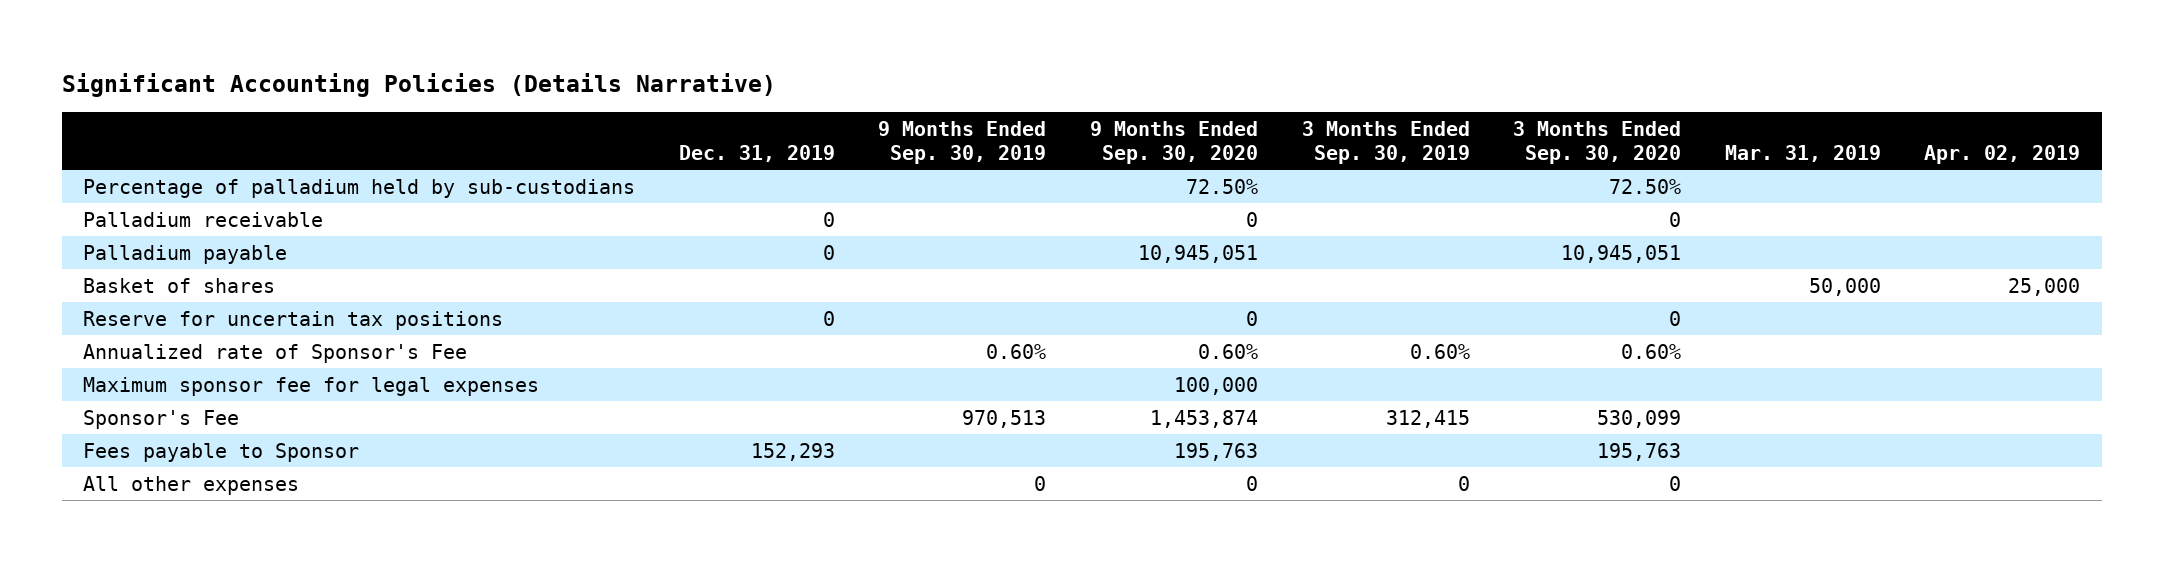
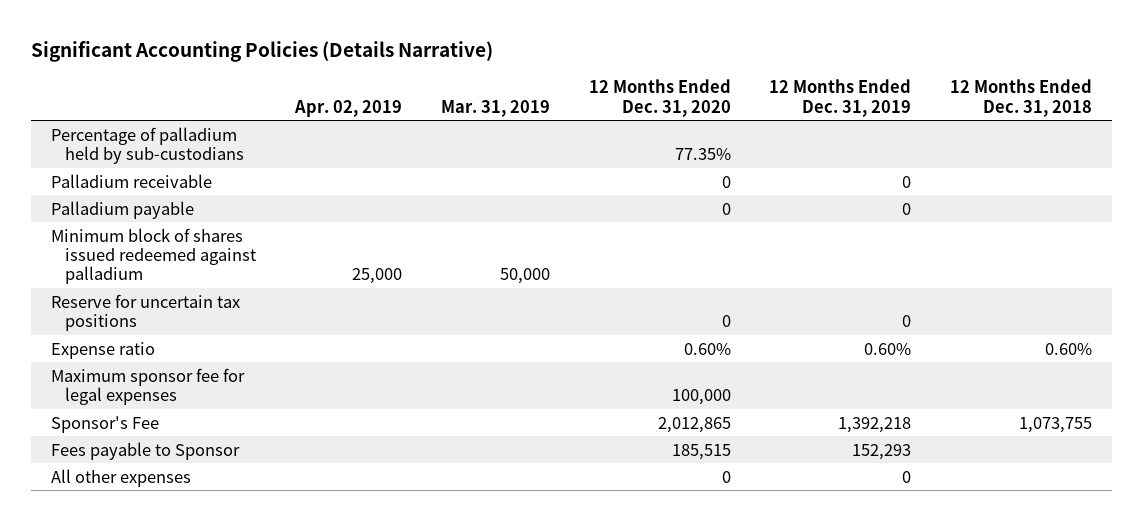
- | Dec. 31, 2019 | 9 Months Ended Sep. 30, 2019 | 9 Months Ended Sep. 30, 2020 | 3 Months Ended Sep. 30, 2019 | 3 Months Ended Sep. 30, 2020 | Mar. 31, 2019 | Apr. 02, 2019
+ | Apr. 02, 2019 | Mar. 31, 2019 | 12 Months Ended Dec. 31, 2020 | 12 Months Ended Dec. 31, 2019 | 12 Months Ended Dec. 31, 2018
- Basket of shares | | | | | | 50,000 | 25,000
+ Minimum block of shares issued redeemed against palladium | 25,000 | 50,000 | | |
- Annualized rate of Sponsor's Fee | | 0.60% | 0.60% | 0.60% | 0.60% | |
+ Expense ratio | | | 0.60% | 0.60% | 0.60%

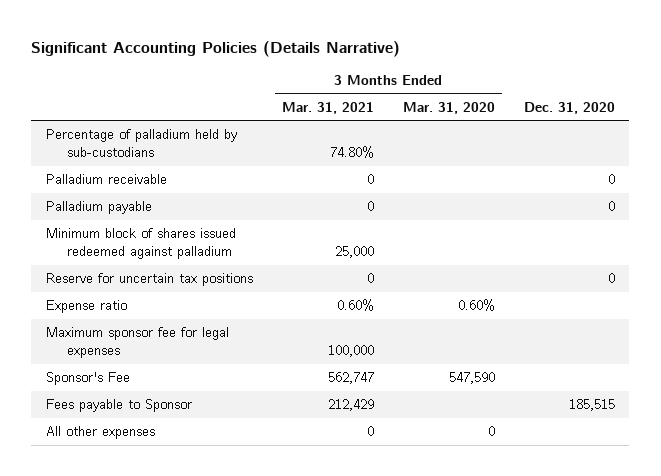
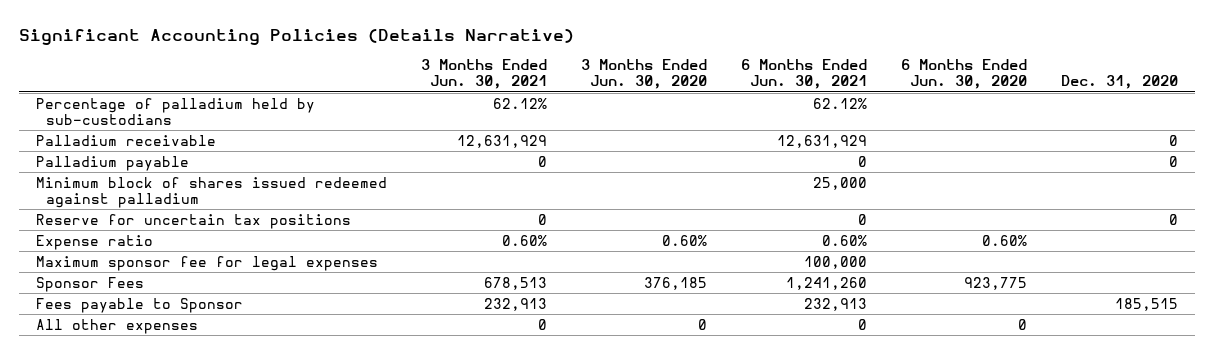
- | 3 Months Ended Mar. 31, 2021 | 3 Months Ended Mar. 31, 2020 | Dec. 31, 2020
+ | 3 Months Ended Jun. 30, 2021 | 3 Months Ended Jun. 30, 2020 | 6 Months Ended Jun. 30, 2021 | 6 Months Ended Jun. 30, 2020 | Dec. 31, 2020
- Sponsor's Fee | 562,747 | 547,590 |
+ Sponsor Fees | 678,513 | 376,185 | 1,241,260 | 923,775 |

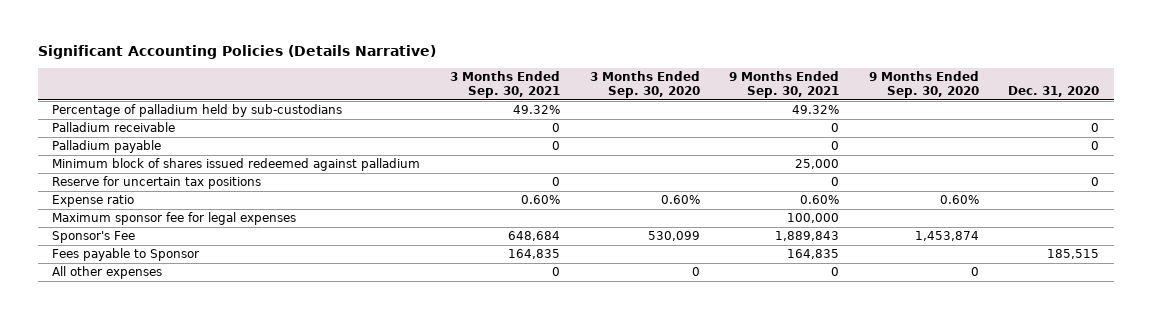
- | 3 Months Ended Jun. 30, 2021 | 3 Months Ended Jun. 30, 2020 | 6 Months Ended Jun. 30, 2021 | 6 Months Ended Jun. 30, 2020 | Dec. 31, 2020
+ | 3 Months Ended Sep. 30, 2021 | 3 Months Ended Sep. 30, 2020 | 9 Months Ended Sep. 30, 2021 | 9 Months Ended Sep. 30, 2020 | Dec. 31, 2020
- Sponsor Fees | 678,513 | 376,185 | 1,241,260 | 923,775 |
+ Sponsor's Fee | 648,684 | 530,099 | 1,889,843 | 1,453,874 |

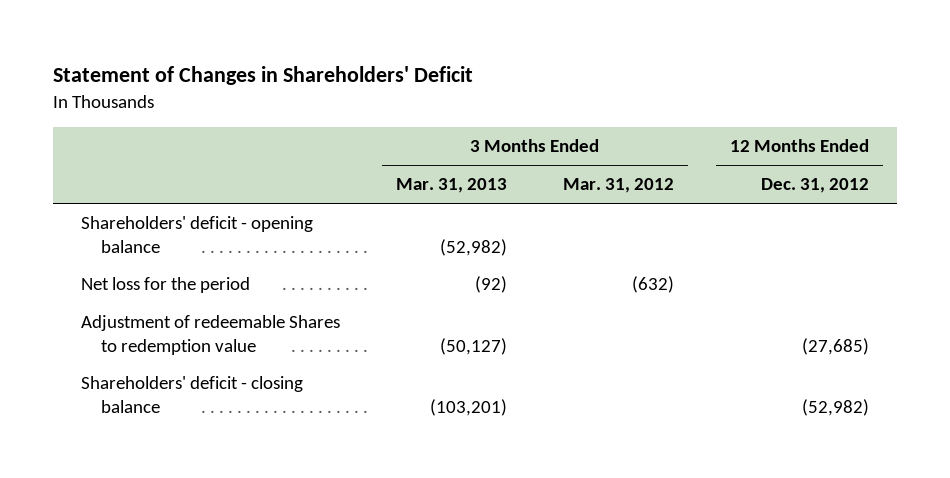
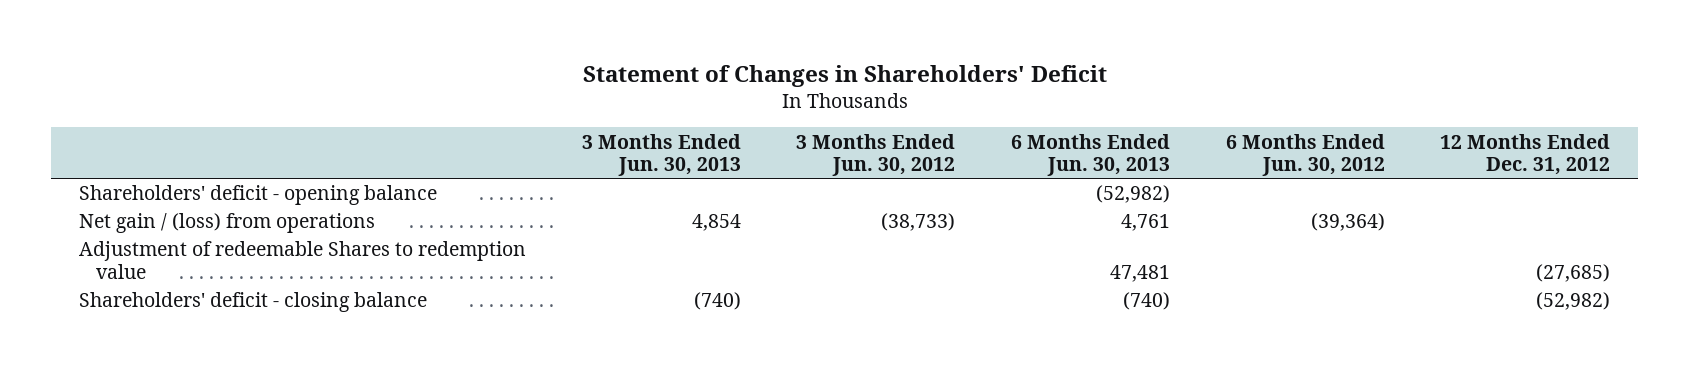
- | 3 Months Ended Mar. 31, 2013 | 3 Months Ended Mar. 31, 2012 | 12 Months Ended Dec. 31, 2012
+ | 3 Months Ended Jun. 30, 2013 | 3 Months Ended Jun. 30, 2012 | 6 Months Ended Jun. 30, 2013 | 6 Months Ended Jun. 30, 2012 | 12 Months Ended Dec. 31, 2012
- Net loss for the period | (92) | (632) |
+ Net gain / (loss) from operations | 4,854 | (38,733) | 4,761 | (39,364) |

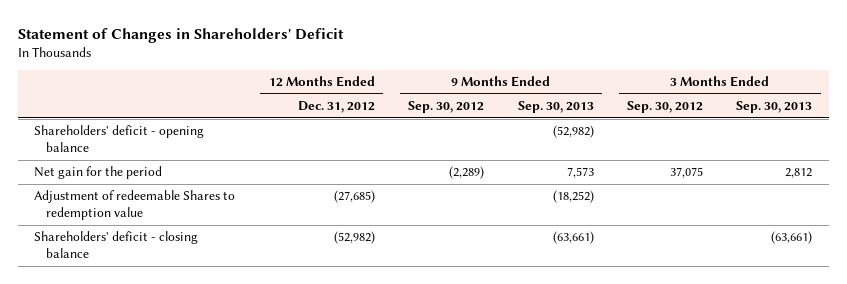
- | 3 Months Ended Jun. 30, 2013 | 3 Months Ended Jun. 30, 2012 | 6 Months Ended Jun. 30, 2013 | 6 Months Ended Jun. 30, 2012 | 12 Months Ended Dec. 31, 2012
+ | 12 Months Ended Dec. 31, 2012 | 9 Months Ended Sep. 30, 2012 | 9 Months Ended Sep. 30, 2013 | 3 Months Ended Sep. 30, 2012 | 3 Months Ended Sep. 30, 2013
- Net gain / (loss) from operations | 4,854 | (38,733) | 4,761 | (39,364) |
+ Net gain for the period | | (2,289) | 7,573 | 37,075 | 2,812

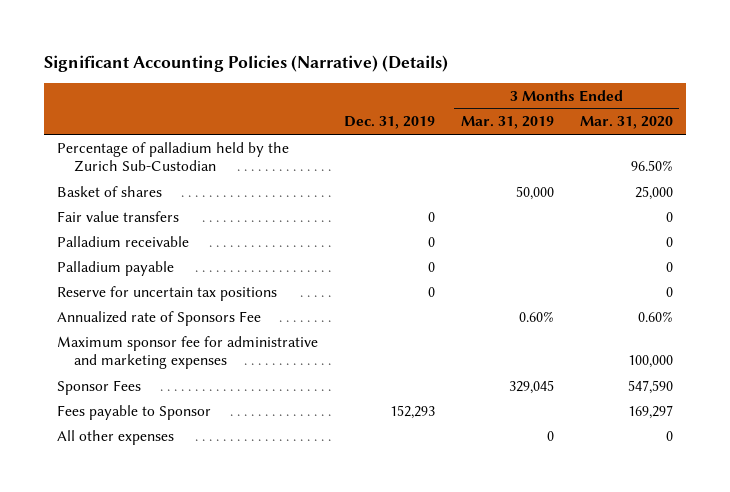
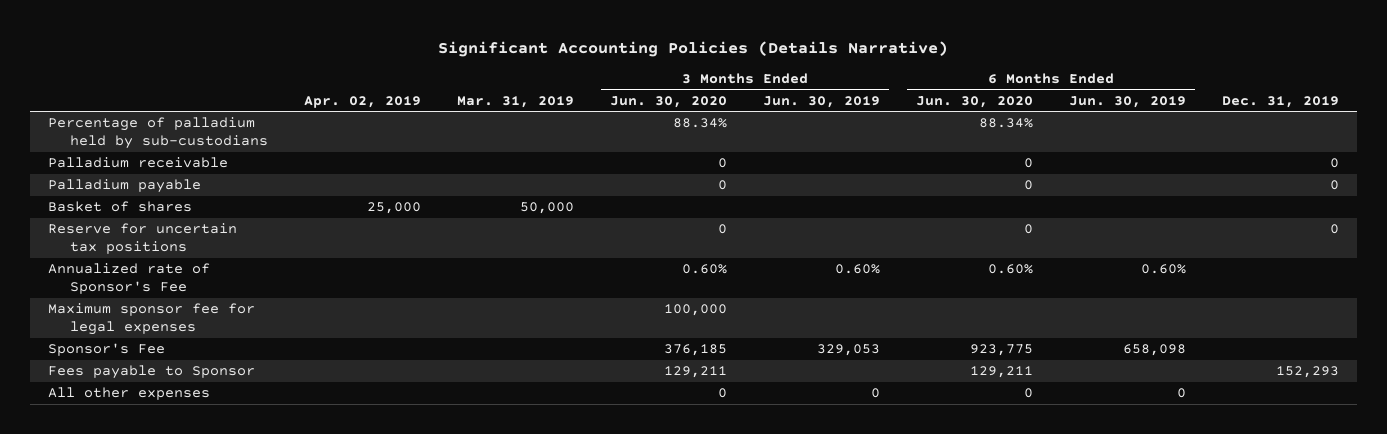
- Significant Accounting Policies (Narrative) (Details)
+ Significant Accounting Policies (Details Narrative)
- | Dec. 31, 2019 | 3 Months Ended Mar. 31, 2019 | 3 Months Ended Mar. 31, 2020
+ | Apr. 02, 2019 | Mar. 31, 2019 | 3 Months Ended Jun. 30, 2020 | 3 Months Ended Jun. 30, 2019 | 6 Months Ended Jun. 30, 2020 | 6 Months Ended Jun. 30, 2019 | Dec. 31, 2019
- Percentage of palladium held by the Zurich Sub-Custodian | | | 96.50%
- Fair value transfers | 0 | | 0
+ Percentage of palladium held by sub-custodians | | | 88.34% | | 88.34% | |
moved down: Basket of shares | 25,000 | 50,000 | | | | |
- Annualized rate of Sponsors Fee | | 0.60% | 0.60%
- Maximum sponsor fee for administrative and marketing expenses | | | 100,000
- Sponsor Fees | | 329,045 | 547,590
+ Annualized rate of Sponsor's Fee | | | 0.60% | 0.60% | 0.60% | 0.60% |
+ Maximum sponsor fee for legal expenses | | | 100,000 | | | |
+ Sponsor's Fee | | | 376,185 | 329,053 | 923,775 | 658,098 |

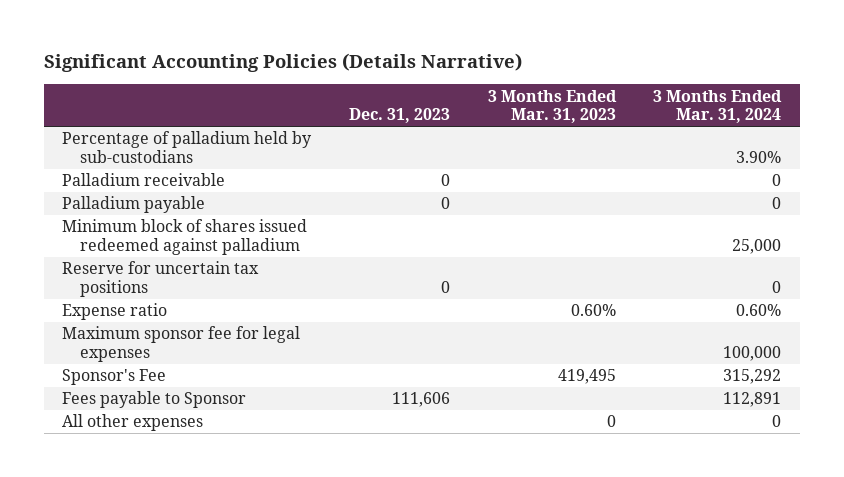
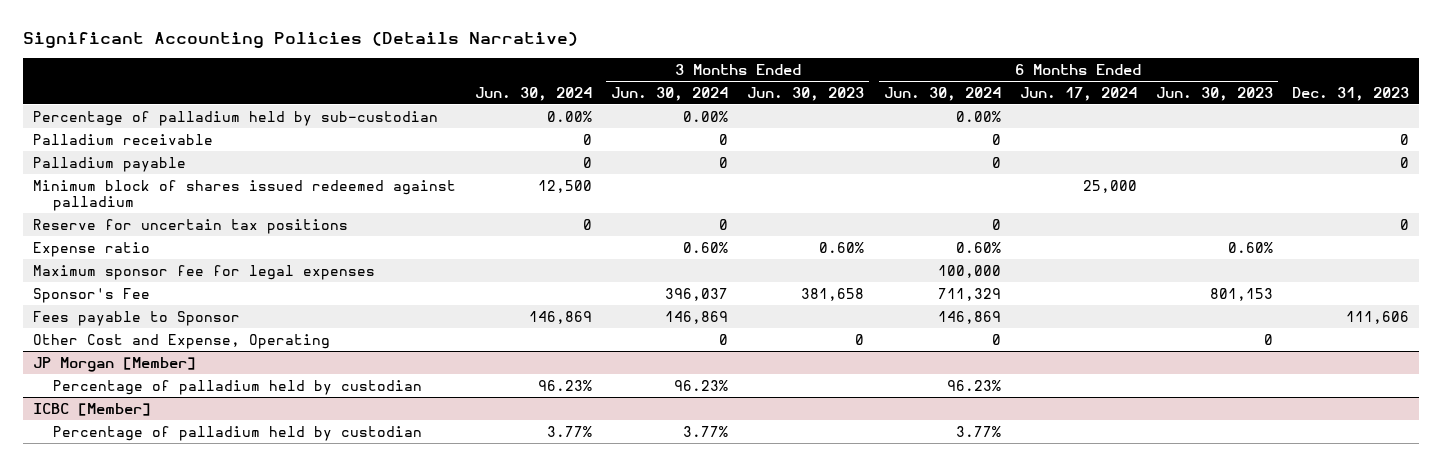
- | Dec. 31, 2023 | 3 Months Ended Mar. 31, 2023 | 3 Months Ended Mar. 31, 2024
+ | Jun. 30, 2024 | 3 Months Ended Jun. 30, 2024 | 3 Months Ended Jun. 30, 2023 | 6 Months Ended Jun. 30, 2024 | 6 Months Ended Jun. 17, 2024 | 6 Months Ended Jun. 30, 2023 | Dec. 31, 2023
- Percentage of palladium held by sub-custodians | | | 3.90%
+ Percentage of palladium held by sub-custodian | 0.00% | 0.00% | | 0.00% | | |
- All other expenses | | 0 | 0
+ Other Cost and Expense, Operating | | 0 | 0 | 0 | | 0 |
+ JP Morgan [Member]
+ Percentage of palladium held by custodian | 96.23% | 96.23% | | 96.23% | | |
+ ICBC [Member]
+ Percentage of palladium held by custodian | 3.77% | 3.77% | | 3.77% | | |

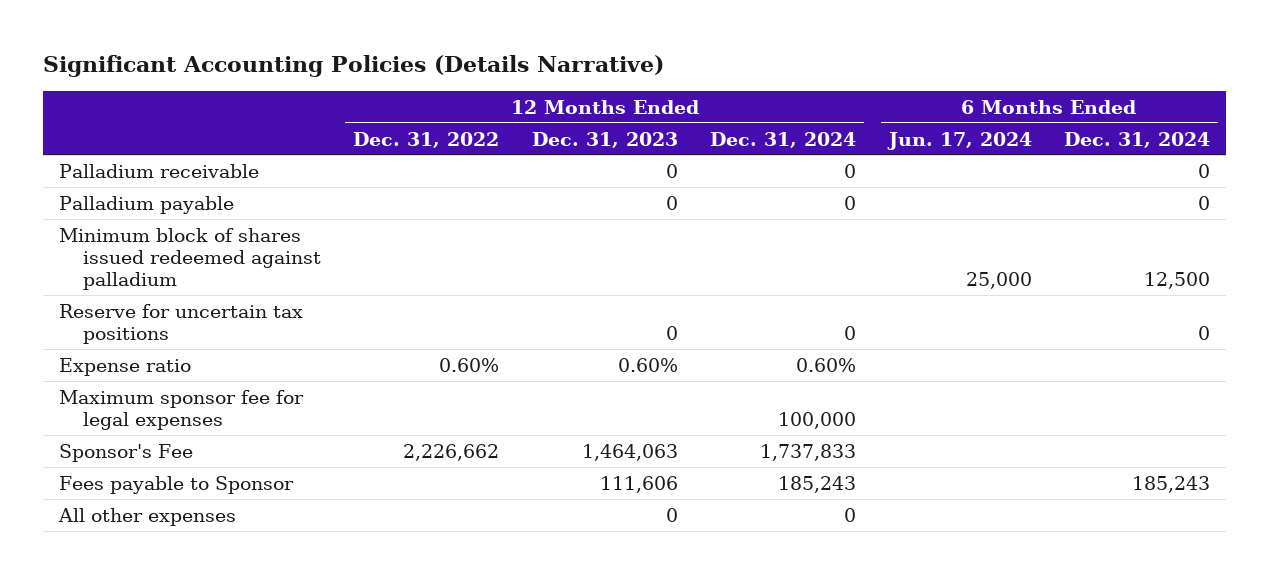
- | Jun. 30, 2024 | 3 Months Ended Jun. 30, 2024 | 3 Months Ended Jun. 30, 2023 | 6 Months Ended Jun. 30, 2024 | 6 Months Ended Jun. 17, 2024 | 6 Months Ended Jun. 30, 2023 | Dec. 31, 2023
+ | 12 Months Ended Dec. 31, 2022 | 12 Months Ended Dec. 31, 2023 | 12 Months Ended Dec. 31, 2024 | 6 Months Ended Jun. 17, 2024 | 6 Months Ended Dec. 31, 2024
- Percentage of palladium held by sub-custodian | 0.00% | 0.00% | | 0.00% | | |
- Other Cost and Expense, Operating | | 0 | 0 | 0 | | 0 |
- JP Morgan [Member]
- Percentage of palladium held by custodian | 96.23% | 96.23% | | 96.23% | | |
- ICBC [Member]
- Percentage of palladium held by custodian | 3.77% | 3.77% | | 3.77% | | |
+ All other expenses | | 0 | 0 | |

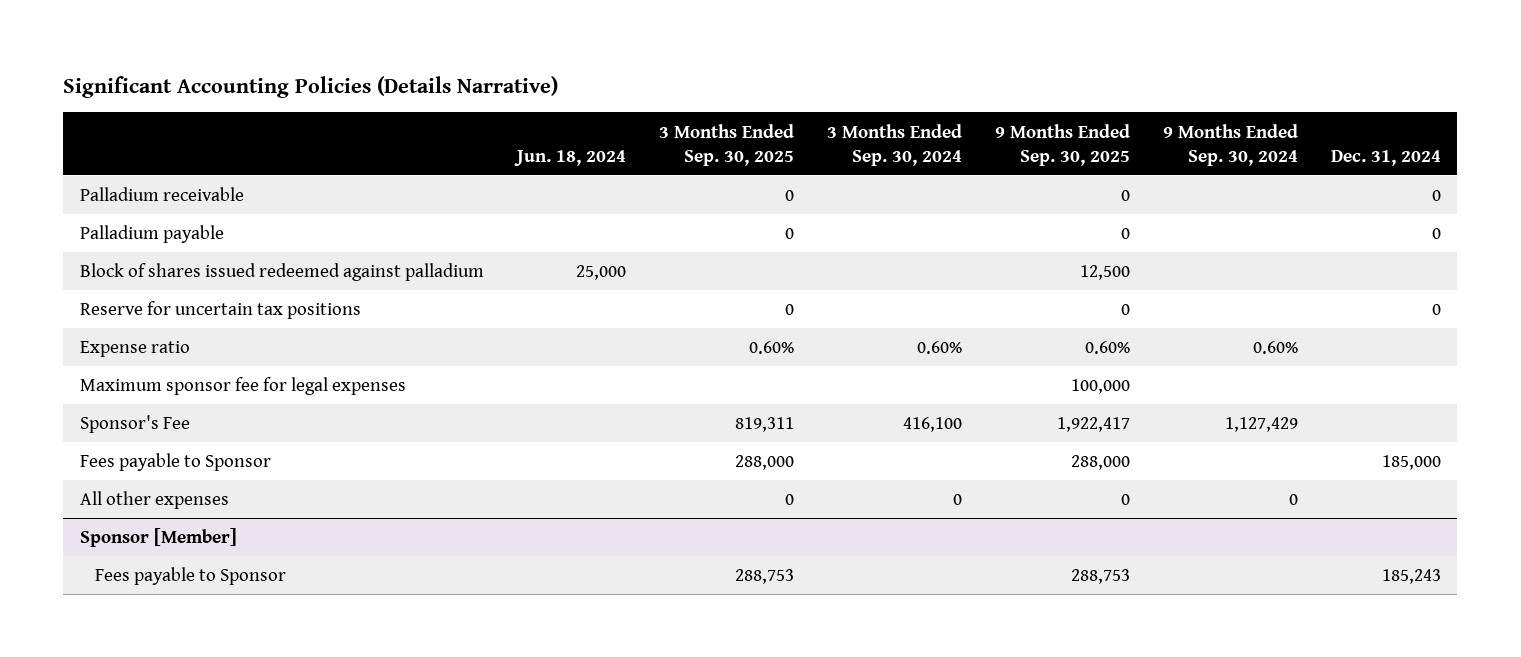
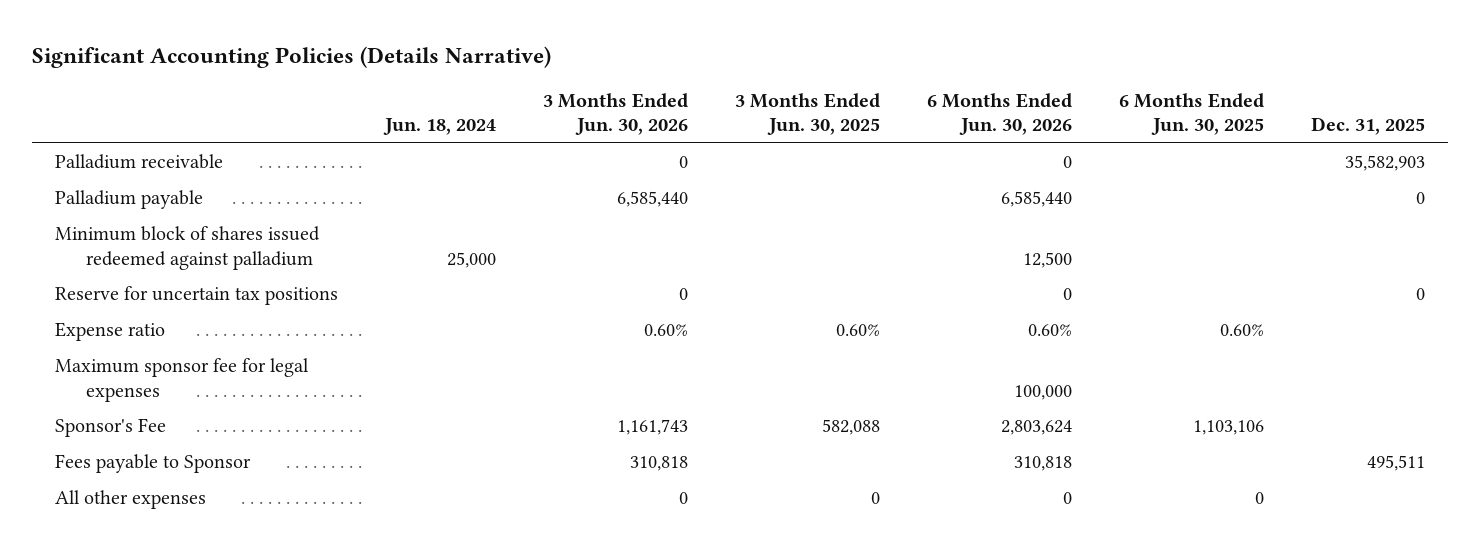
- | Jun. 18, 2024 | 3 Months Ended Sep. 30, 2025 | 3 Months Ended Sep. 30, 2024 | 9 Months Ended Sep. 30, 2025 | 9 Months Ended Sep. 30, 2024 | Dec. 31, 2024
+ | Jun. 18, 2024 | 3 Months Ended Jun. 30, 2026 | 3 Months Ended Jun. 30, 2025 | 6 Months Ended Jun. 30, 2026 | 6 Months Ended Jun. 30, 2025 | Dec. 31, 2025
- Block of shares issued redeemed against palladium | 25,000 | | | 12,500 | |
+ Minimum block of shares issued redeemed against palladium | 25,000 | | | 12,500 | |
- Sponsor [Member]
- Fees payable to Sponsor | | 288,753 | | 288,753 | | 185,243

